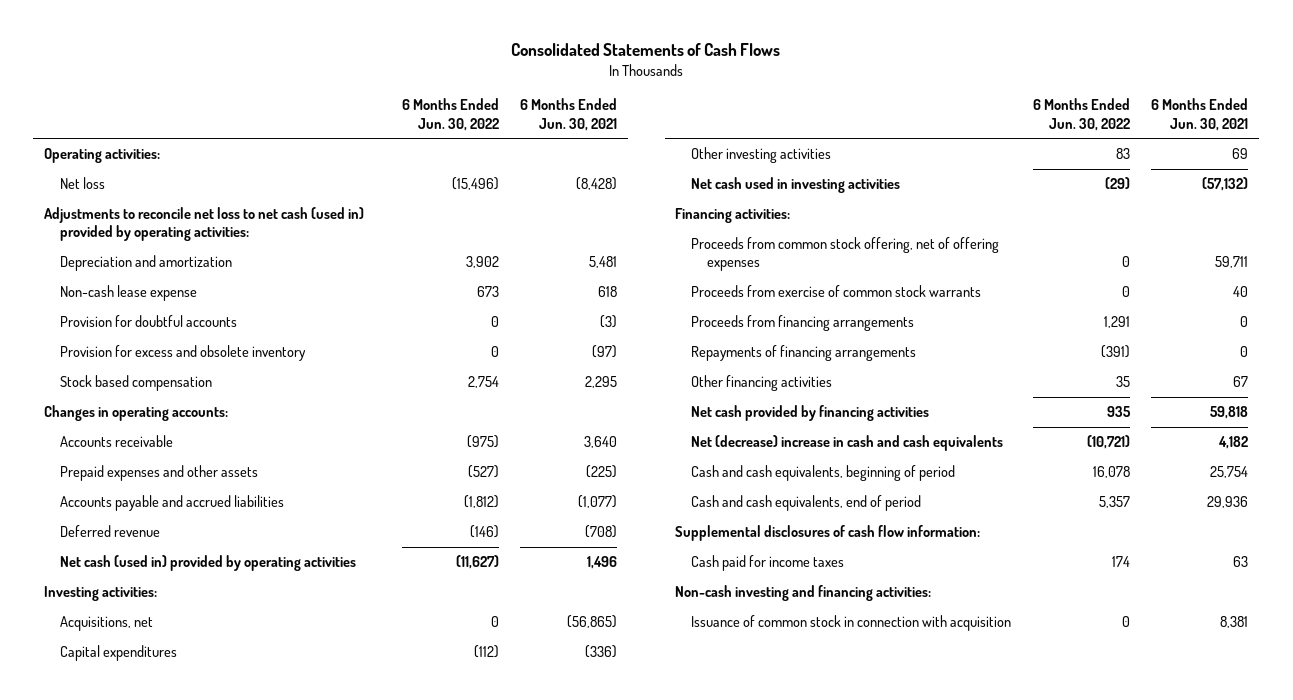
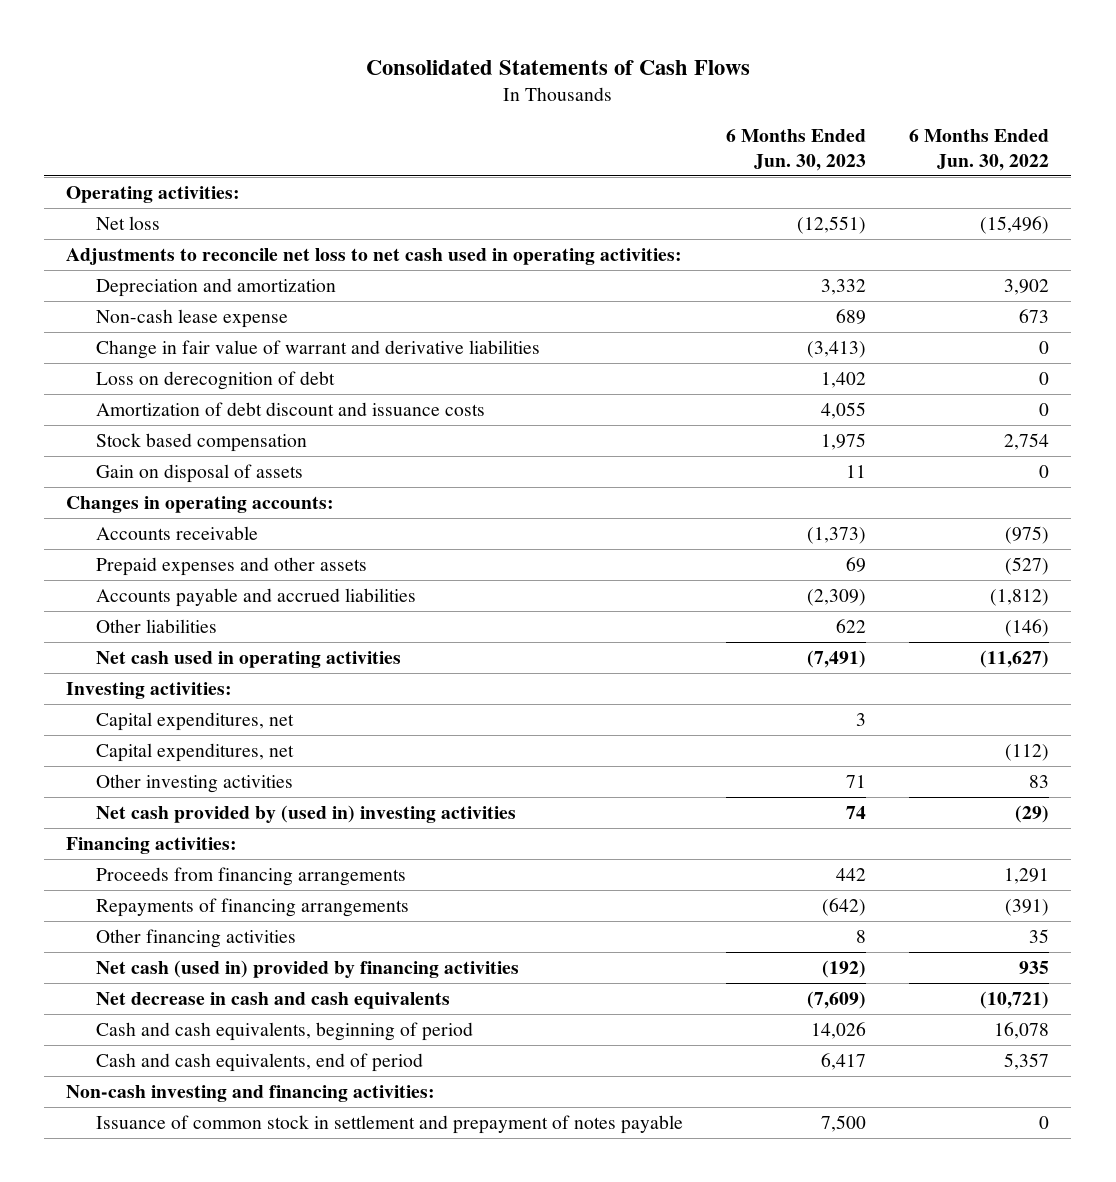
- | 6 Months Ended Jun. 30, 2022 | 6 Months Ended Jun. 30, 2021
+ | 6 Months Ended Jun. 30, 2023 | 6 Months Ended Jun. 30, 2022
- Adjustments to reconcile net loss to net cash (used in) provided by operating activities:
+ Adjustments to reconcile net loss to net cash used in operating activities:
- Provision for doubtful accounts | 0 | (3)
- Provision for excess and obsolete inventory | 0 | (97)
+ Change in fair value of warrant and derivative liabilities | (3,413) | 0
+ Loss on derecognition of debt | 1,402 | 0
+ Amortization of debt discount and issuance costs | 4,055 | 0
+ Gain on disposal of assets | 11 | 0
- Deferred revenue | (146) | (708)
- Net cash (used in) provided by operating activities | (11,627) | 1,496
+ Other liabilities | 622 | (146)
+ Net cash used in operating activities | (7,491) | (11,627)
- Acquisitions, net | 0 | (56,865)
- Capital expenditures | (112) | (336)
+ Capital expenditures, net | 3 |
+ Capital expenditures, net | | (112)
- Net cash used in investing activities | (29) | (57,132)
+ Net cash provided by (used in) investing activities | 74 | (29)
- Proceeds from common stock offering, net of offering expenses | 0 | 59,711
- Proceeds from exercise of common stock warrants | 0 | 40
- Net cash provided by financing activities | 935 | 59,818
- Net (decrease) increase in cash and cash equivalents | (10,721) | 4,182
+ Net cash (used in) provided by financing activities | (192) | 935
+ Net decrease in cash and cash equivalents | (7,609) | (10,721)
- Supplemental disclosures of cash flow information:
- Cash paid for income taxes | 174 | 63
- Issuance of common stock in connection with acquisition | 0 | 8,381
+ Issuance of common stock in settlement and prepayment of notes payable | 7,500 | 0

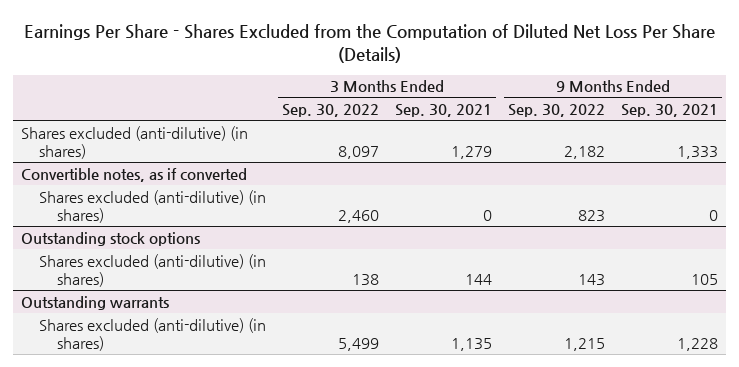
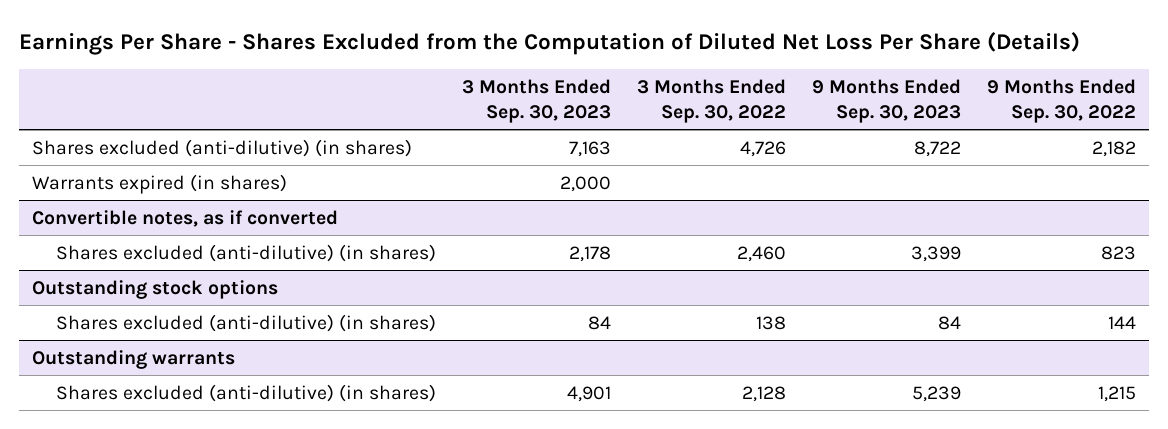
- | 3 Months Ended Sep. 30, 2022 | 3 Months Ended Sep. 30, 2021 | 9 Months Ended Sep. 30, 2022 | 9 Months Ended Sep. 30, 2021
+ | 3 Months Ended Sep. 30, 2023 | 3 Months Ended Sep. 30, 2022 | 9 Months Ended Sep. 30, 2023 | 9 Months Ended Sep. 30, 2022
- Shares excluded (anti-dilutive) (in shares) | 8,097 | 1,279 | 2,182 | 1,333
+ Shares excluded (anti-dilutive) (in shares) | 7,163 | 4,726 | 8,722 | 2,182
+ Warrants expired (in shares) | 2,000 | | |
@ Outstanding stock options
- Shares excluded (anti-dilutive) (in shares) | 138 | 144 | 143 | 105
+ Shares excluded (anti-dilutive) (in shares) | 84 | 138 | 84 | 144
@ Outstanding warrants
- Shares excluded (anti-dilutive) (in shares) | 5,499 | 1,135 | 1,215 | 1,228
+ Shares excluded (anti-dilutive) (in shares) | 4,901 | 2,128 | 5,239 | 1,215

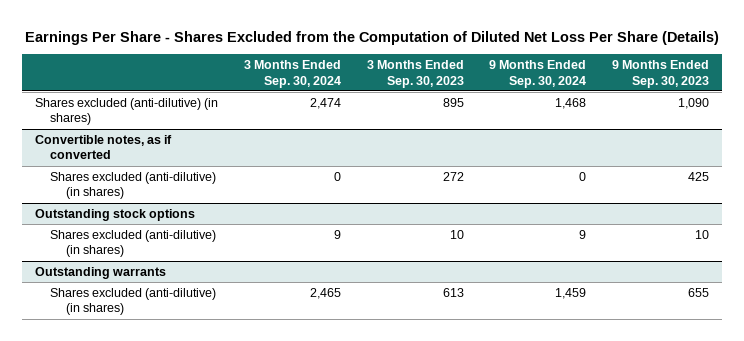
- | 3 Months Ended Sep. 30, 2023 | 3 Months Ended Sep. 30, 2022 | 9 Months Ended Sep. 30, 2023 | 9 Months Ended Sep. 30, 2022
+ | 3 Months Ended Sep. 30, 2024 | 3 Months Ended Sep. 30, 2023 | 9 Months Ended Sep. 30, 2024 | 9 Months Ended Sep. 30, 2023
- Shares excluded (anti-dilutive) (in shares) | 7,163 | 4,726 | 8,722 | 2,182
- Warrants expired (in shares) | 2,000 | | |
+ Shares excluded (anti-dilutive) (in shares) | 2,474 | 895 | 1,468 | 1,090
@ Convertible notes, as if converted
- Shares excluded (anti-dilutive) (in shares) | 2,178 | 2,460 | 3,399 | 823
+ Shares excluded (anti-dilutive) (in shares) | 0 | 272 | 0 | 425
@ Outstanding stock options
- Shares excluded (anti-dilutive) (in shares) | 84 | 138 | 84 | 144
+ Shares excluded (anti-dilutive) (in shares) | 9 | 10 | 9 | 10
@ Outstanding warrants
- Shares excluded (anti-dilutive) (in shares) | 4,901 | 2,128 | 5,239 | 1,215
+ Shares excluded (anti-dilutive) (in shares) | 2,465 | 613 | 1,459 | 655

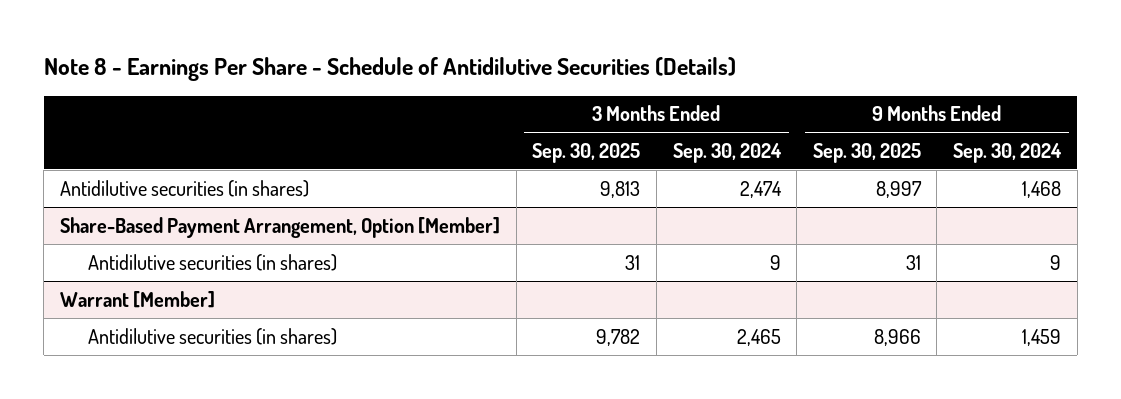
- Earnings Per Share - Shares Excluded from the Computation of Diluted Net Loss Per Share (Details)
+ Note 8 - Earnings Per Share - Schedule of Antidilutive Securities (Details)
- | 3 Months Ended Sep. 30, 2024 | 3 Months Ended Sep. 30, 2023 | 9 Months Ended Sep. 30, 2024 | 9 Months Ended Sep. 30, 2023
+ | 3 Months Ended Sep. 30, 2025 | 3 Months Ended Sep. 30, 2024 | 9 Months Ended Sep. 30, 2025 | 9 Months Ended Sep. 30, 2024
- Shares excluded (anti-dilutive) (in shares) | 2,474 | 895 | 1,468 | 1,090
- Convertible notes, as if converted
- Shares excluded (anti-dilutive) (in shares) | 0 | 272 | 0 | 425
- Outstanding stock options
- Shares excluded (anti-dilutive) (in shares) | 9 | 10 | 9 | 10
- Outstanding warrants
- Shares excluded (anti-dilutive) (in shares) | 2,465 | 613 | 1,459 | 655
+ Antidilutive securities (in shares) | 9,813 | 2,474 | 8,997 | 1,468
+ Share-Based Payment Arrangement, Option [Member]
+ Antidilutive securities (in shares) | 31 | 9 | 31 | 9
+ Warrant [Member]
+ Antidilutive securities (in shares) | 9,782 | 2,465 | 8,966 | 1,459

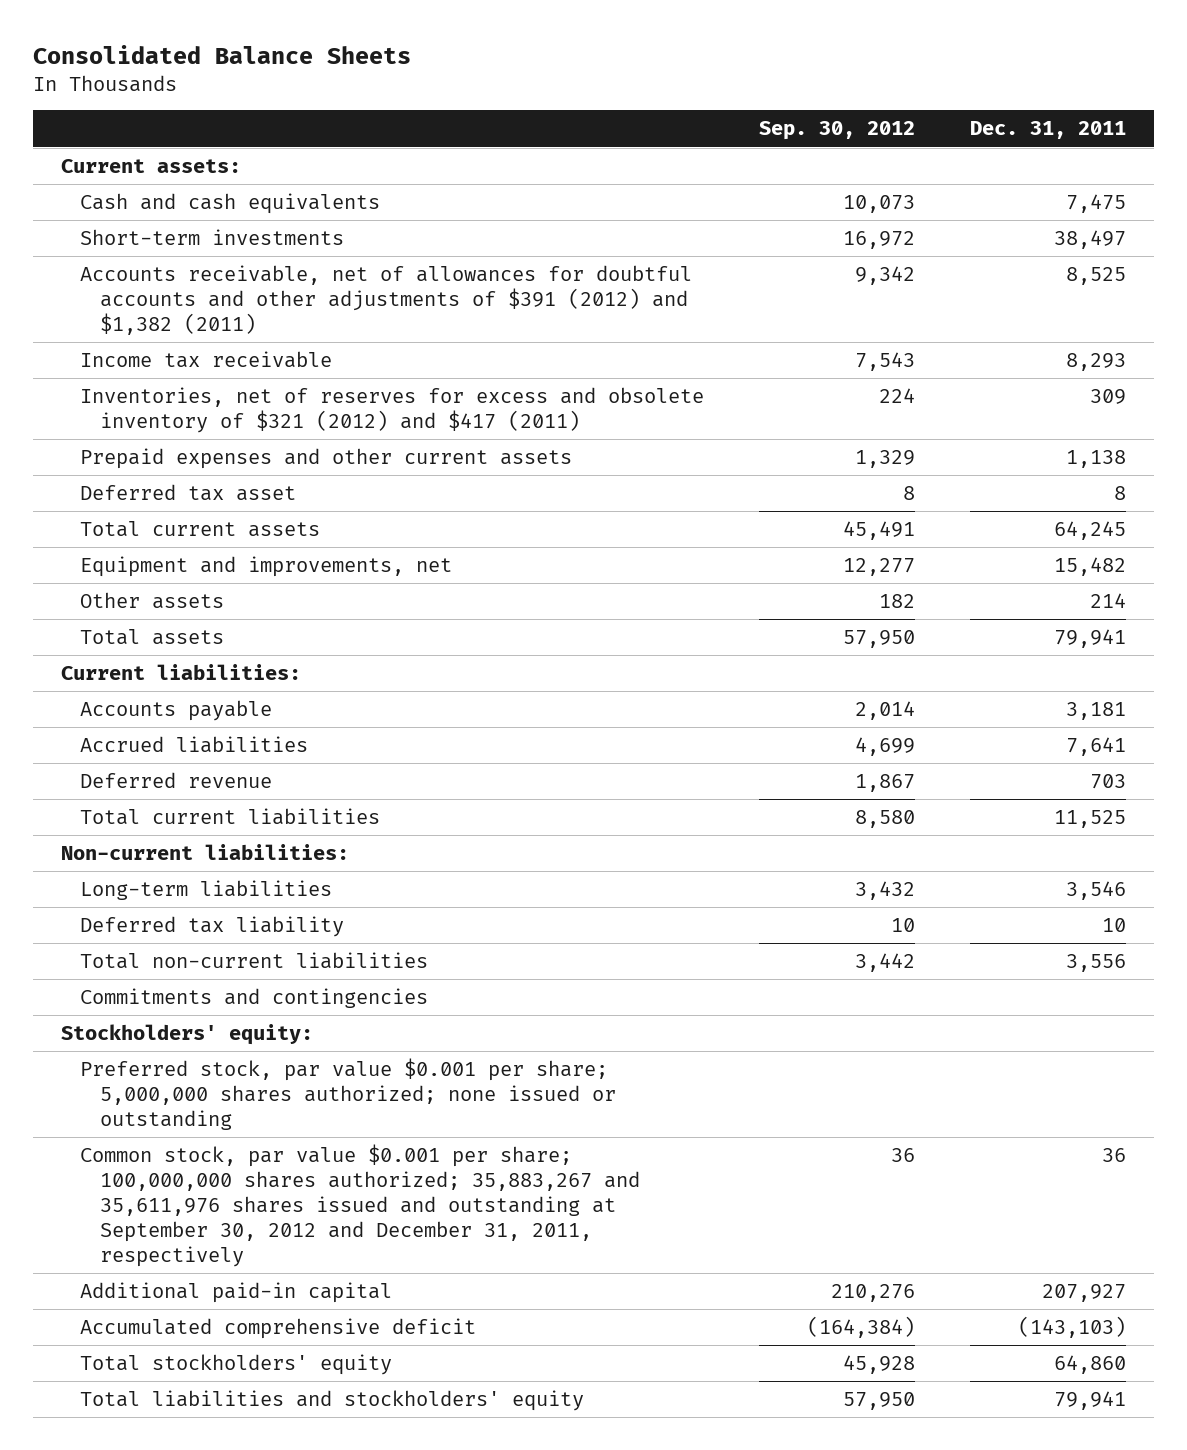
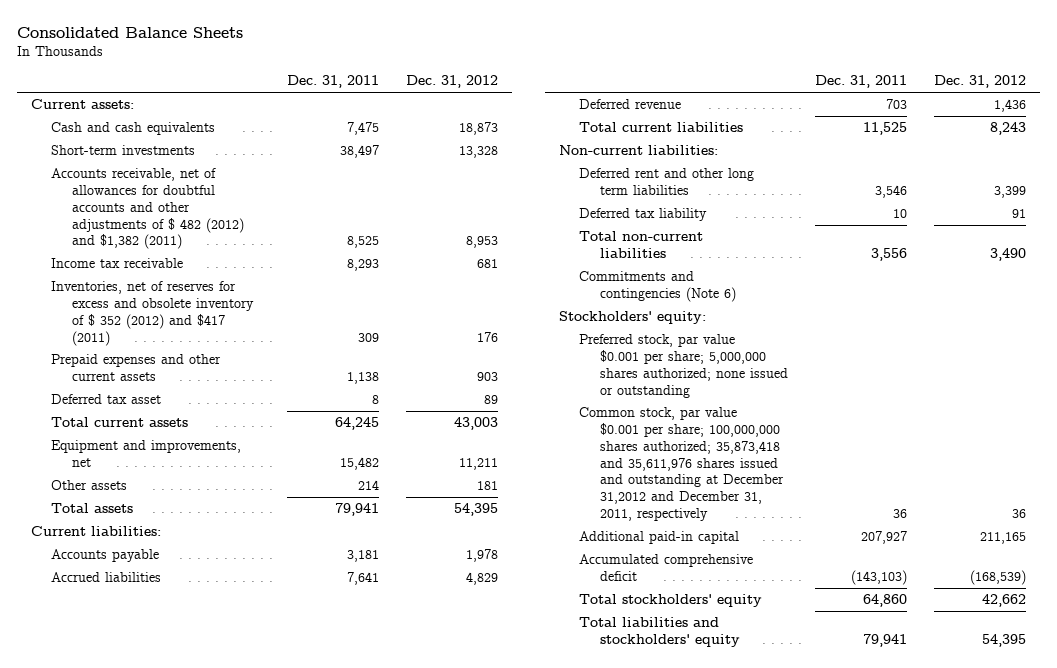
- | Sep. 30, 2012 | Dec. 31, 2011
+ | Dec. 31, 2011 | Dec. 31, 2012
- Accounts receivable, net of allowances for doubtful accounts and other adjustments of $391 (2012) and $1,382 (2011) | 9,342 | 8,525
+ Accounts receivable, net of allowances for doubtful accounts and other adjustments of $ 482 (2012) and $1,382 (2011) | 8,525 | 8,953
- Inventories, net of reserves for excess and obsolete inventory of $321 (2012) and $417 (2011) | 224 | 309
+ Inventories, net of reserves for excess and obsolete inventory of $ 352 (2012) and $417 (2011) | 309 | 176
- Long-term liabilities | 3,432 | 3,546
+ Deferred rent and other long term liabilities | 3,546 | 3,399
- Commitments and contingencies
+ Commitments and contingencies (Note 6)
- Common stock, par value $0.001 per share; 100,000,000 shares authorized; 35,883,267 and 35,611,976 shares issued and outstanding at September 30, 2012 and December 31, 2011, respectively | 36 | 36
+ Common stock, par value $0.001 per share; 100,000,000 shares authorized; 35,873,418 and 35,611,976 shares issued and outstanding at December 31,2012 and December 31, 2011, respectively | 36 | 36

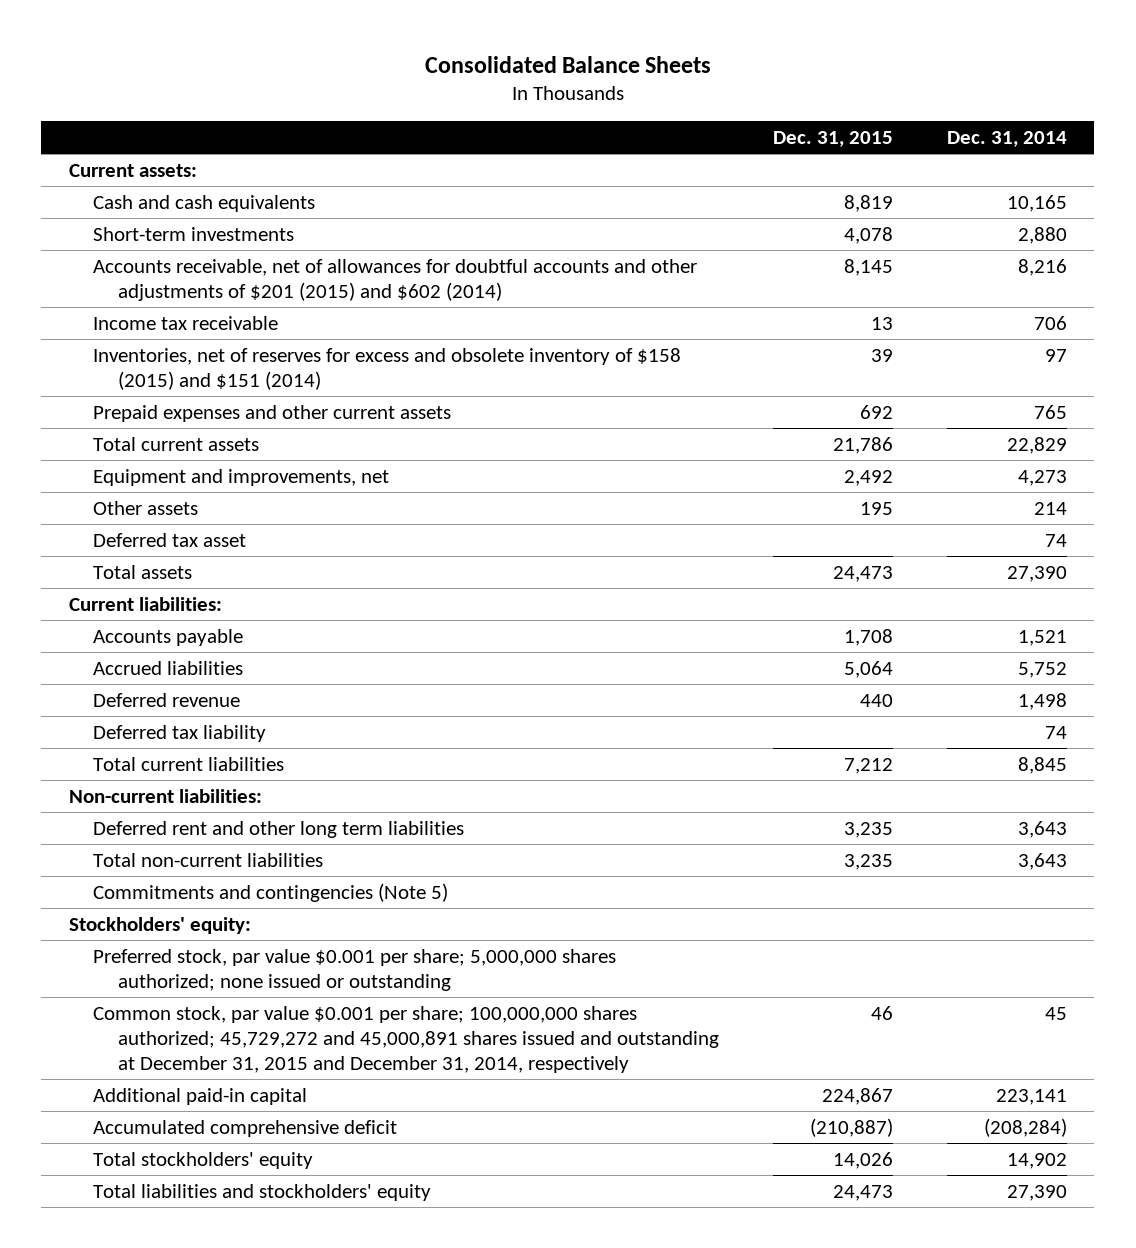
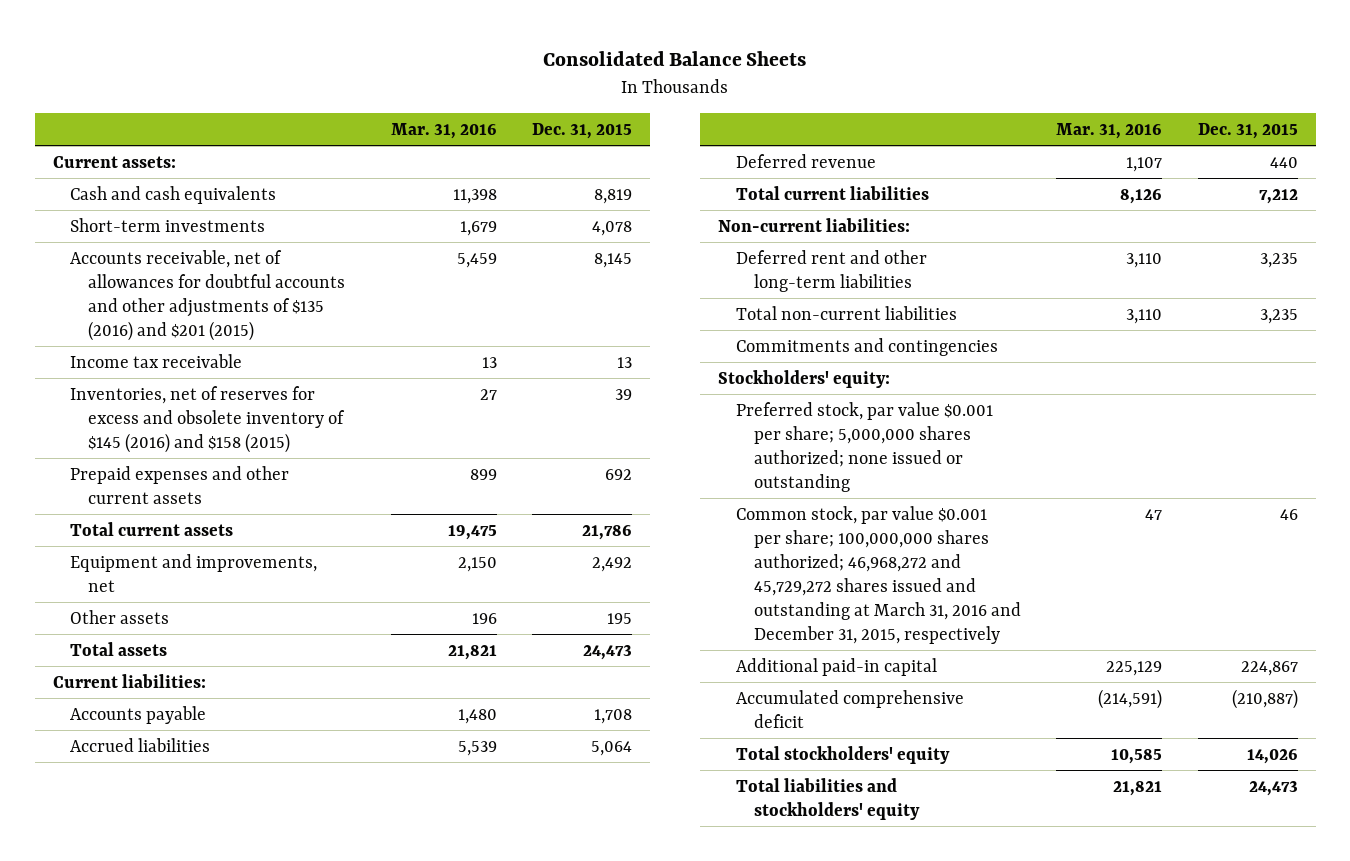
- | Dec. 31, 2015 | Dec. 31, 2014
+ | Mar. 31, 2016 | Dec. 31, 2015
- Accounts receivable, net of allowances for doubtful accounts and other adjustments of $201 (2015) and $602 (2014) | 8,145 | 8,216
+ Accounts receivable, net of allowances for doubtful accounts and other adjustments of $135 (2016) and $201 (2015) | 5,459 | 8,145
- Inventories, net of reserves for excess and obsolete inventory of $158 (2015) and $151 (2014) | 39 | 97
+ Inventories, net of reserves for excess and obsolete inventory of $145 (2016) and $158 (2015) | 27 | 39
- Deferred tax asset | | 74
- Deferred tax liability | | 74
- Deferred rent and other long term liabilities | 3,235 | 3,643
+ Deferred rent and other long-term liabilities | 3,110 | 3,235
- Commitments and contingencies (Note 5)
+ Commitments and contingencies
- Common stock, par value $0.001 per share; 100,000,000 shares authorized; 45,729,272 and 45,000,891 shares issued and outstanding at December 31, 2015 and December 31, 2014, respectively | 46 | 45
+ Common stock, par value $0.001 per share; 100,000,000 shares authorized; 46,968,272 and 45,729,272 shares issued and outstanding at March 31, 2016 and December 31, 2015, respectively | 47 | 46

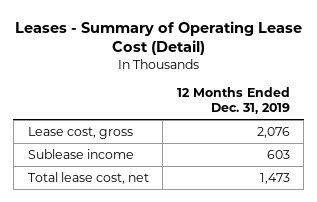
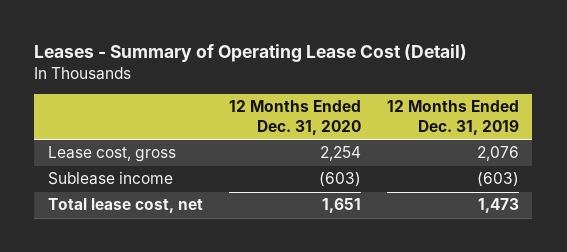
- | 12 Months Ended Dec. 31, 2019
+ | 12 Months Ended Dec. 31, 2020 | 12 Months Ended Dec. 31, 2019
- Sublease income | 603
+ Sublease income | (603) | (603)

